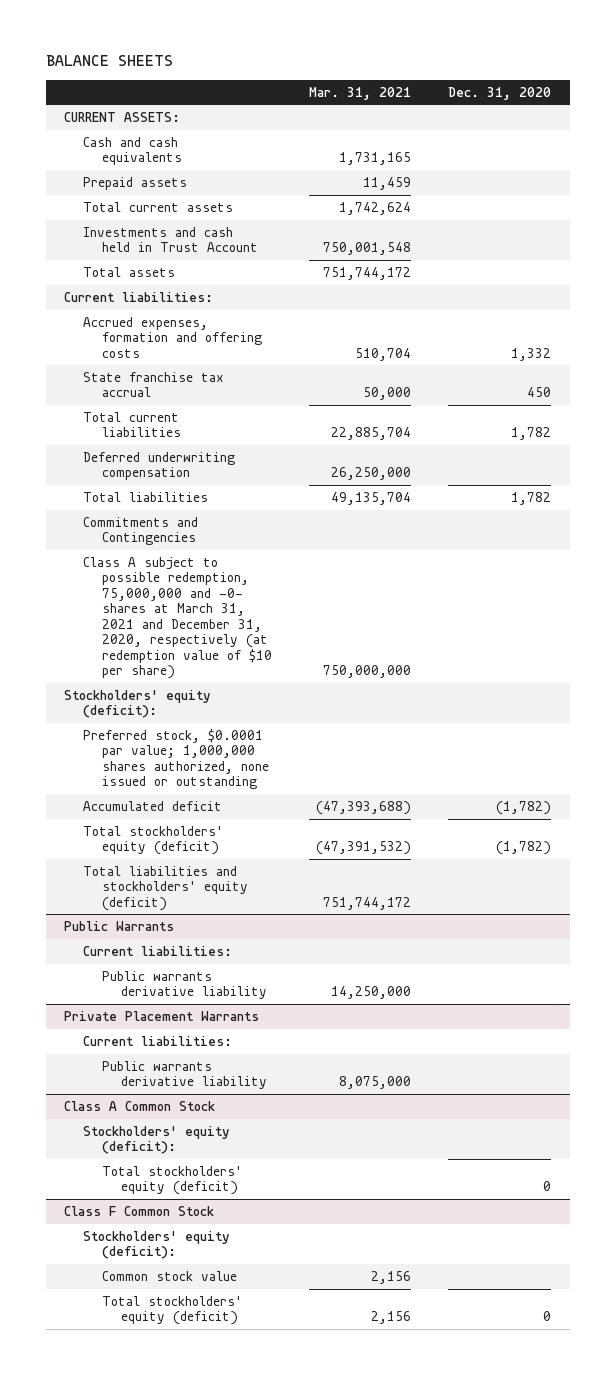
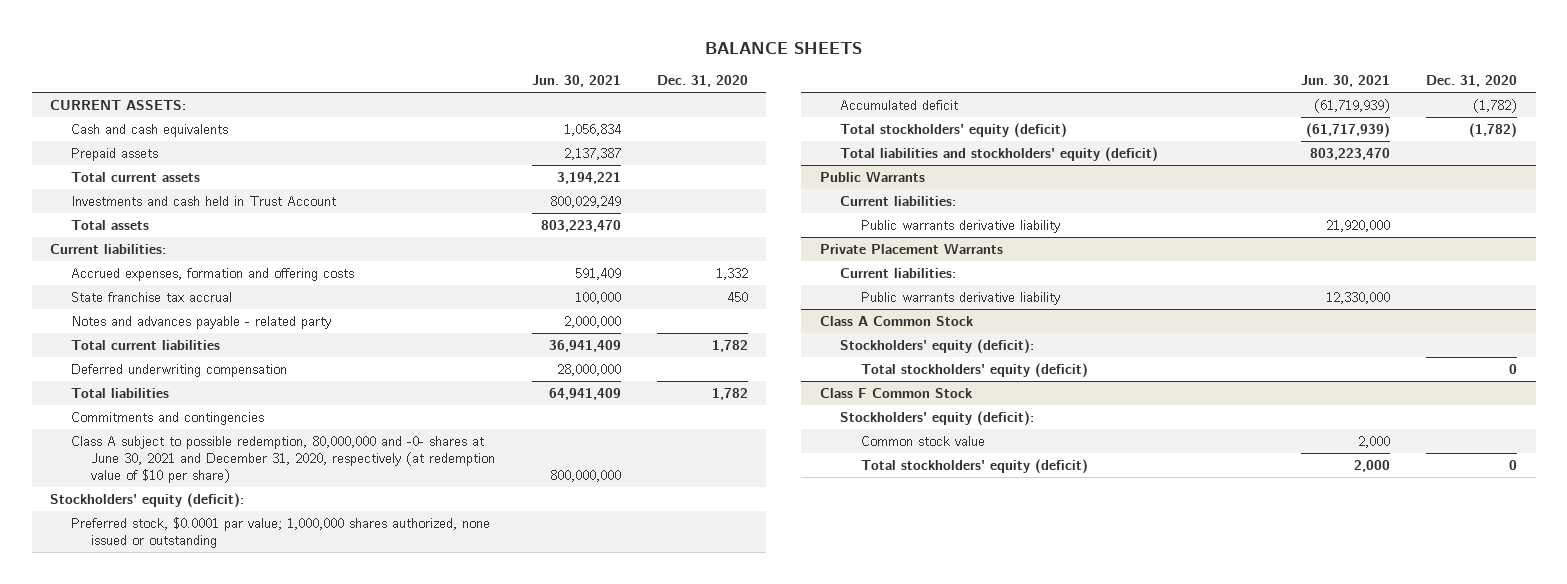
- | Mar. 31, 2021 | Dec. 31, 2020
+ | Jun. 30, 2021 | Dec. 31, 2020
+ Notes and advances payable - related party | 2,000,000 |
- Commitments and Contingencies
- Class A subject to possible redemption, 75,000,000 and -0- shares at March 31, 2021 and December 31, 2020, respectively (at redemption value of $10 per share) | 750,000,000 |
+ Commitments and contingencies
+ Class A subject to possible redemption, 80,000,000 and -0- shares at June 30, 2021 and December 31, 2020, respectively (at redemption value of $10 per share) | 800,000,000 |

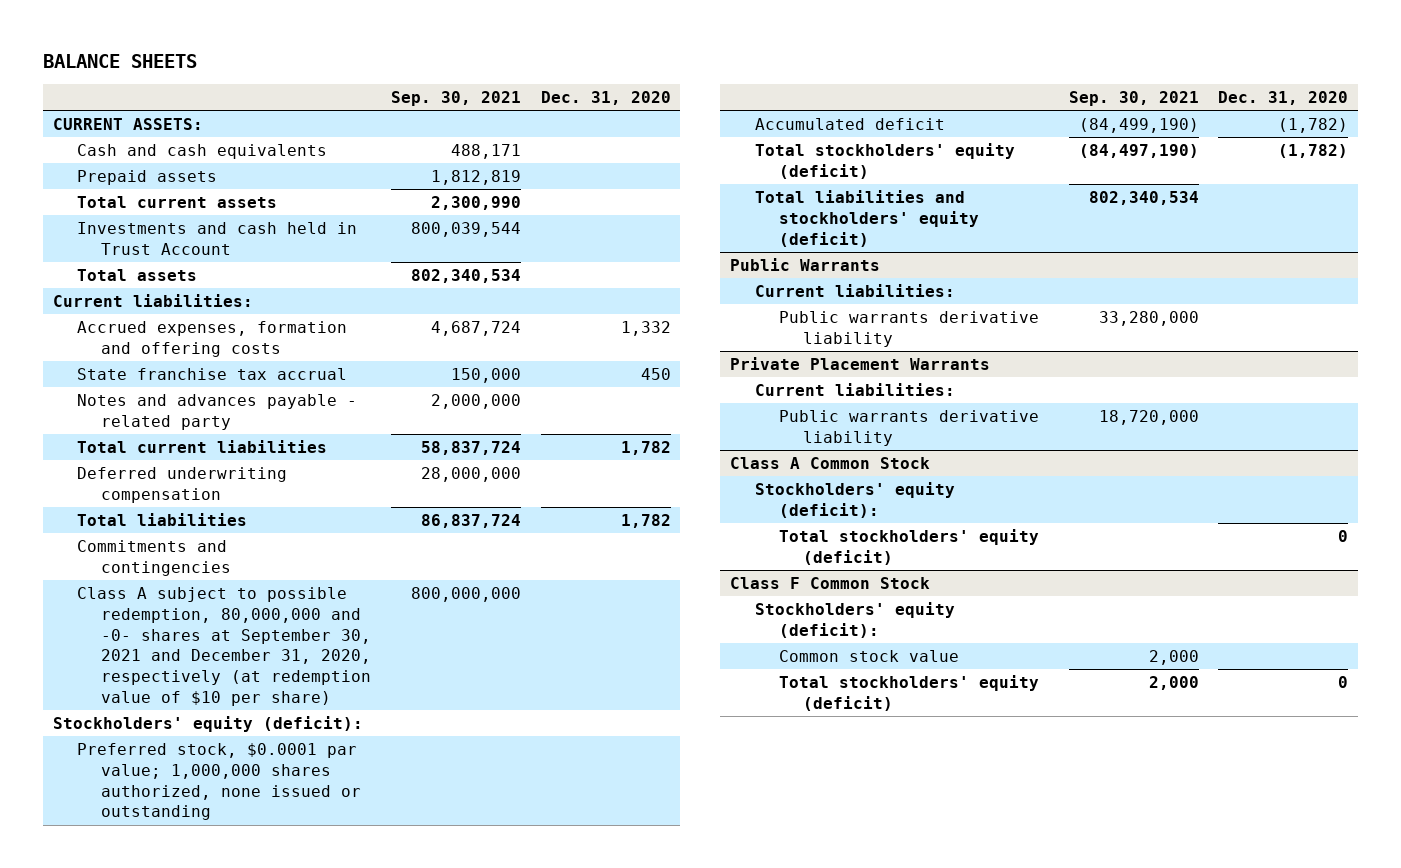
- | Jun. 30, 2021 | Dec. 31, 2020
+ | Sep. 30, 2021 | Dec. 31, 2020
- Class A subject to possible redemption, 80,000,000 and -0- shares at June 30, 2021 and December 31, 2020, respectively (at redemption value of $10 per share) | 800,000,000 |
+ Class A subject to possible redemption, 80,000,000 and -0- shares at September 30, 2021 and December 31, 2020, respectively (at redemption value of $10 per share) | 800,000,000 |

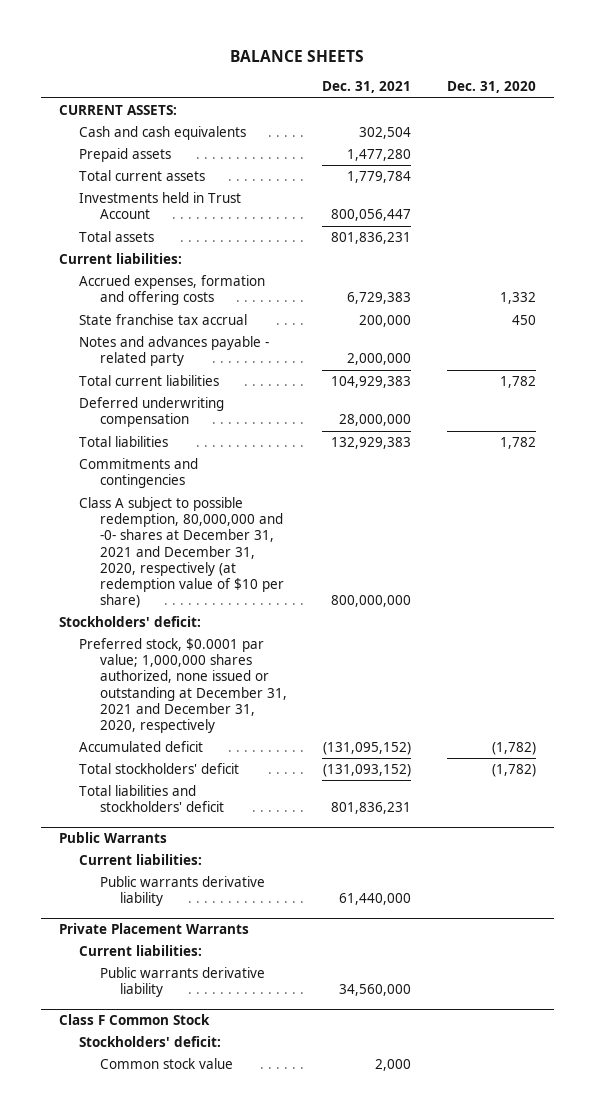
- | Sep. 30, 2021 | Dec. 31, 2020
+ | Dec. 31, 2021 | Dec. 31, 2020
- Investments and cash held in Trust Account | 800,039,544 |
+ Investments held in Trust Account | 800,056,447 |
- Class A subject to possible redemption, 80,000,000 and -0- shares at September 30, 2021 and December 31, 2020, respectively (at redemption value of $10 per share) | 800,000,000 |
- Stockholders' equity (deficit):
- Preferred stock, $0.0001 par value; 1,000,000 shares authorized, none issued or outstanding
+ Class A subject to possible redemption, 80,000,000 and -0- shares at December 31, 2021 and December 31, 2020, respectively (at redemption value of $10 per share) | 800,000,000 |
+ Stockholders' deficit:
+ Preferred stock, $0.0001 par value; 1,000,000 shares authorized, none issued or outstanding at December 31, 2021 and December 31, 2020, respectively
- Total stockholders' equity (deficit) | (84,497,190) | (1,782)
- Total liabilities and stockholders' equity (deficit) | 802,340,534 |
+ Total stockholders' deficit | (131,093,152) | (1,782)
+ Total liabilities and stockholders' deficit | 801,836,231 |
- Class A Common Stock
- Stockholders' equity (deficit):
- Total stockholders' equity (deficit) | | 0
@ Class F Common Stock
- Stockholders' equity (deficit):
+ Stockholders' deficit:
- Total stockholders' equity (deficit) | 2,000 | 0

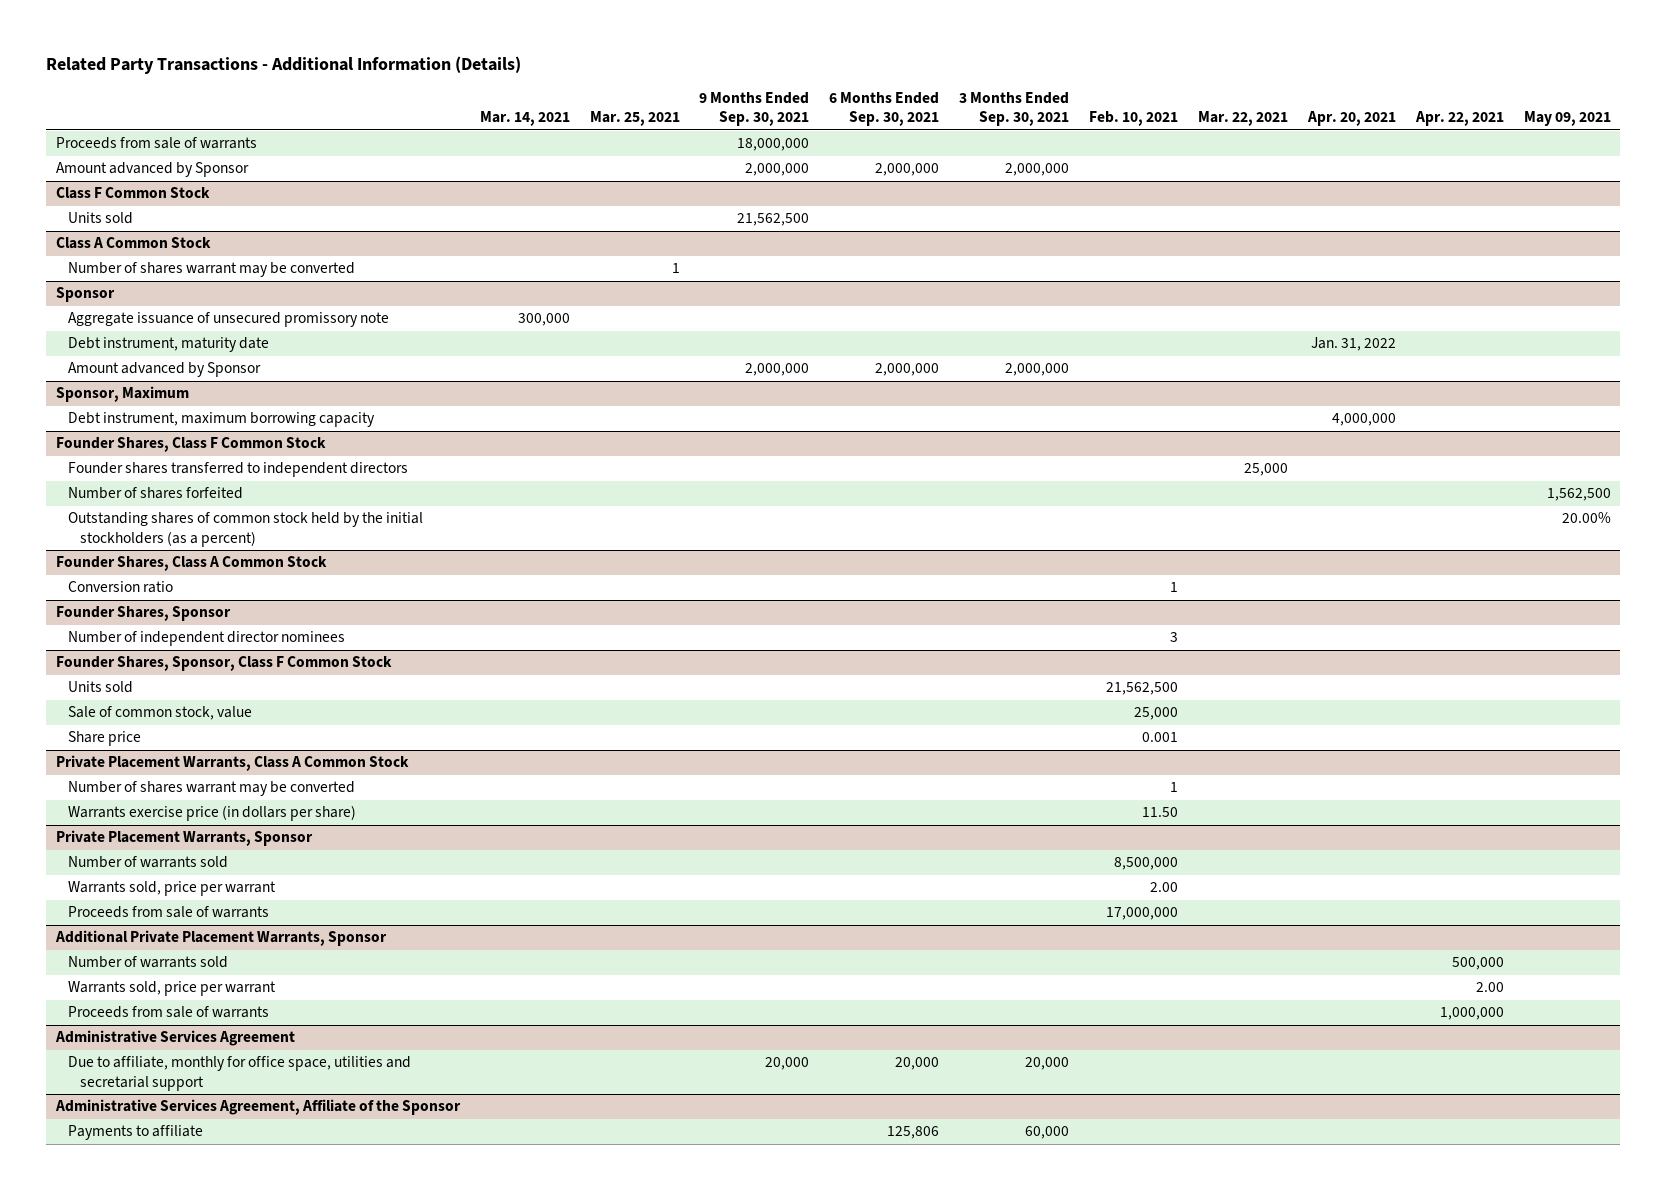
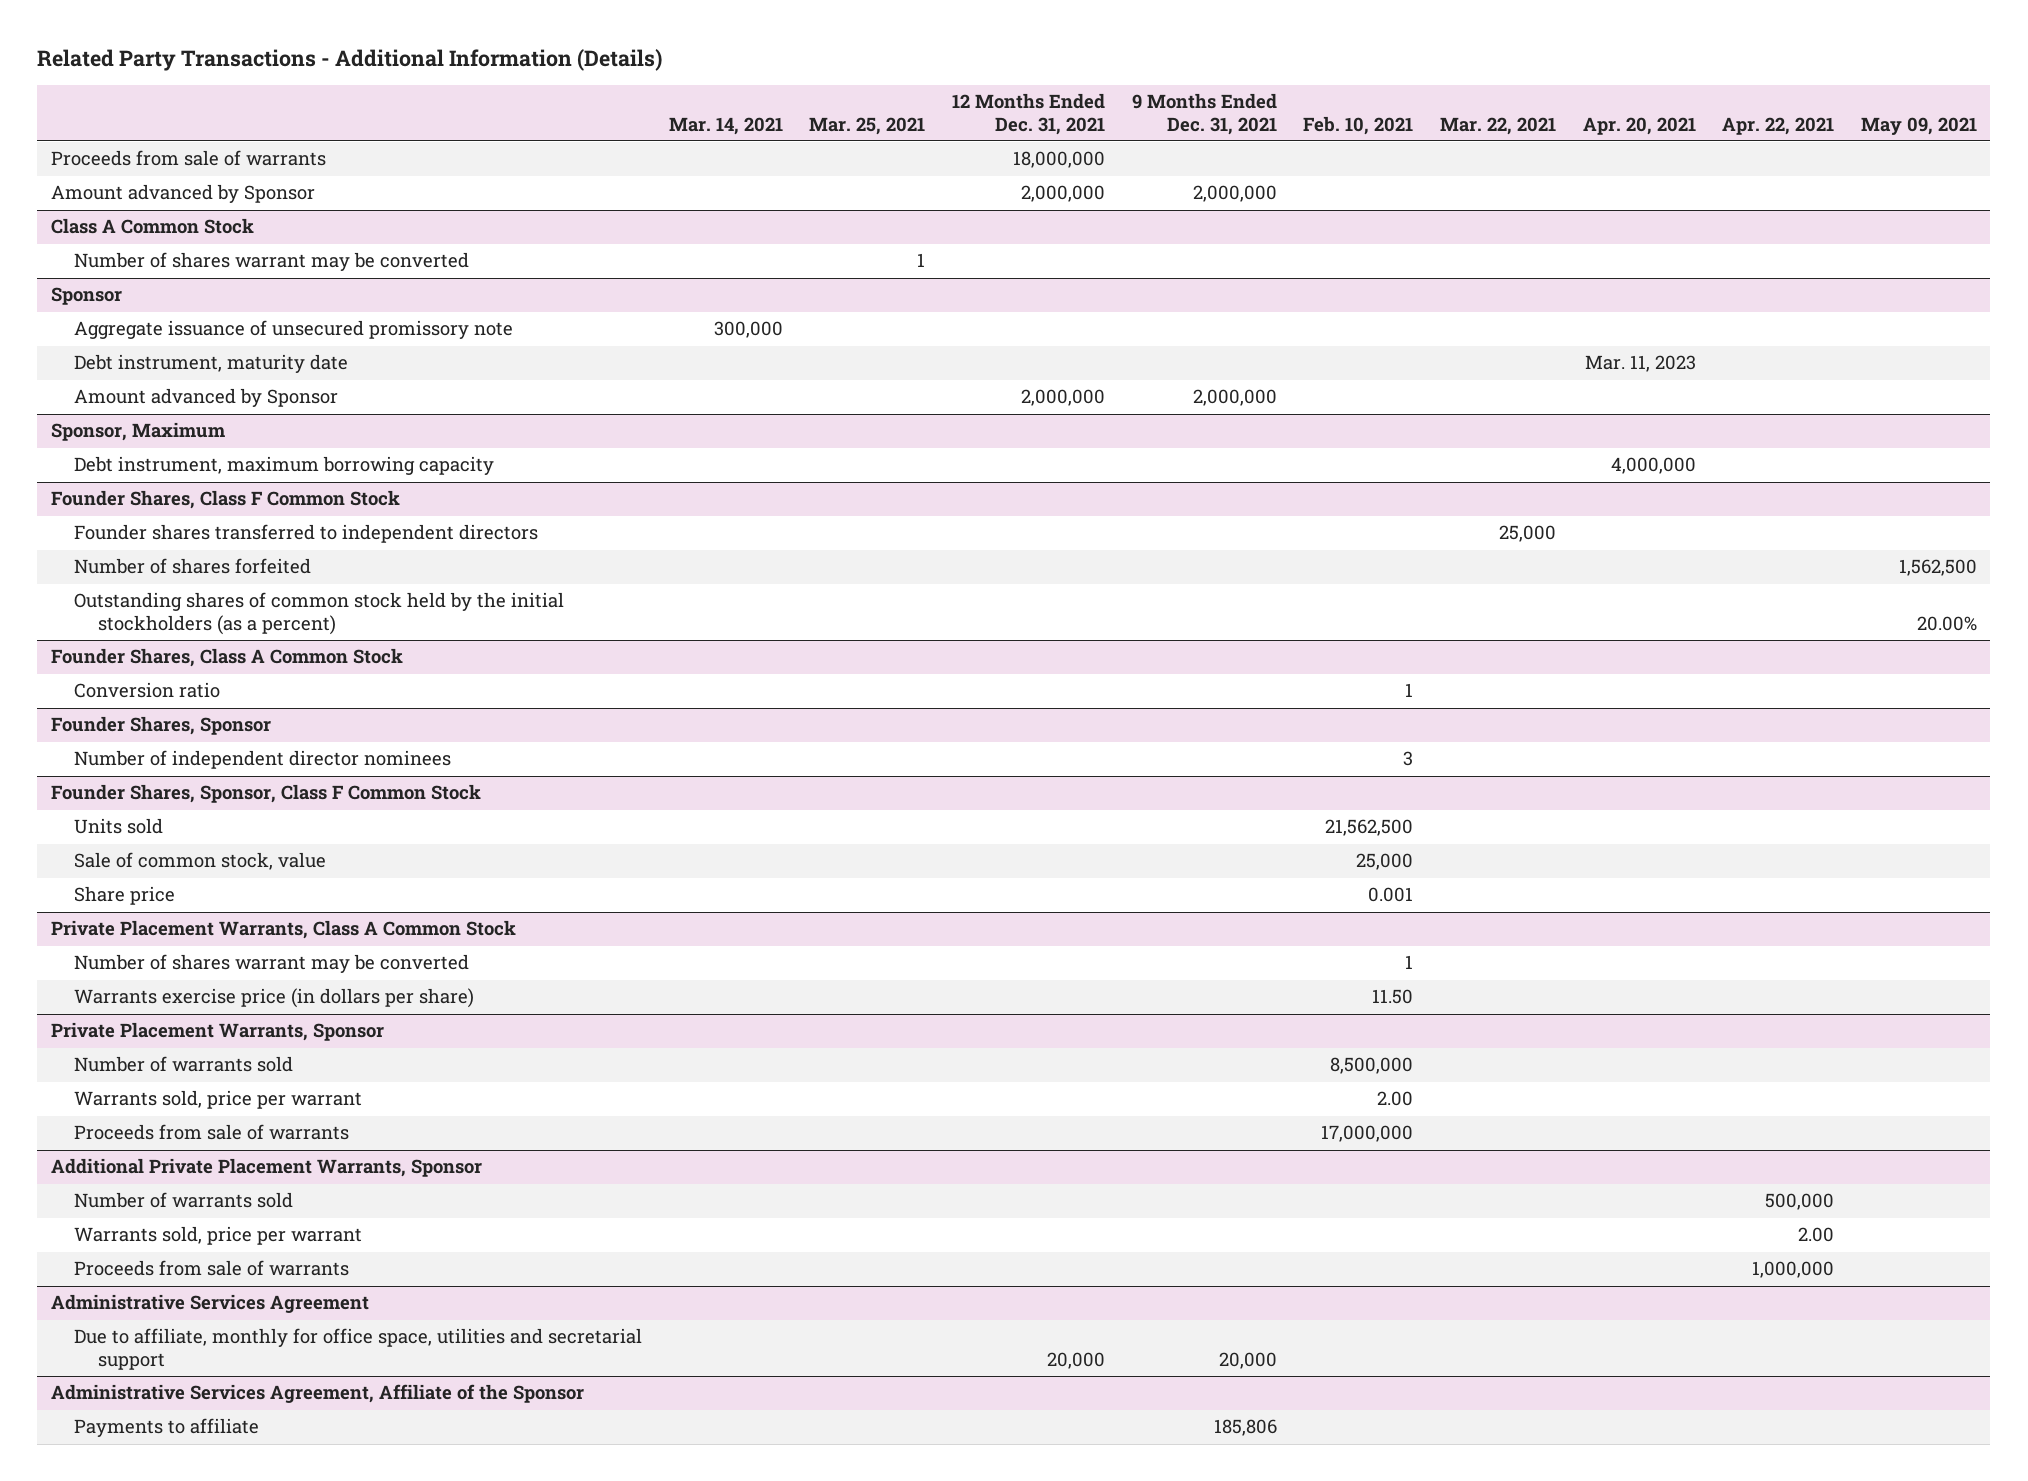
- | Mar. 14, 2021 | Mar. 25, 2021 | 9 Months Ended Sep. 30, 2021 | 6 Months Ended Sep. 30, 2021 | 3 Months Ended Sep. 30, 2021 | Feb. 10, 2021 | Mar. 22, 2021 | Apr. 20, 2021 | Apr. 22, 2021 | May 09, 2021
+ | Mar. 14, 2021 | Mar. 25, 2021 | 12 Months Ended Dec. 31, 2021 | 9 Months Ended Dec. 31, 2021 | Feb. 10, 2021 | Mar. 22, 2021 | Apr. 20, 2021 | Apr. 22, 2021 | May 09, 2021
- Class F Common Stock
- Units sold | | | 21,562,500 | | | | | | |
@ Sponsor
- Debt instrument, maturity date | | | | | | | | Jan. 31, 2022 | |
+ Debt instrument, maturity date | | | | | | | Mar. 11, 2023 | |

